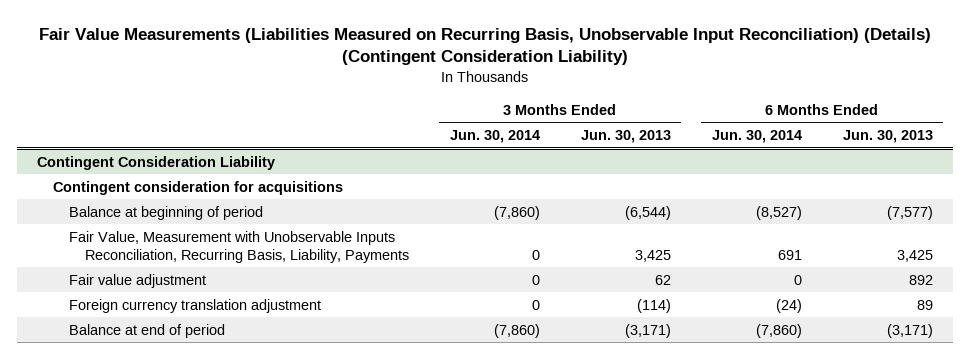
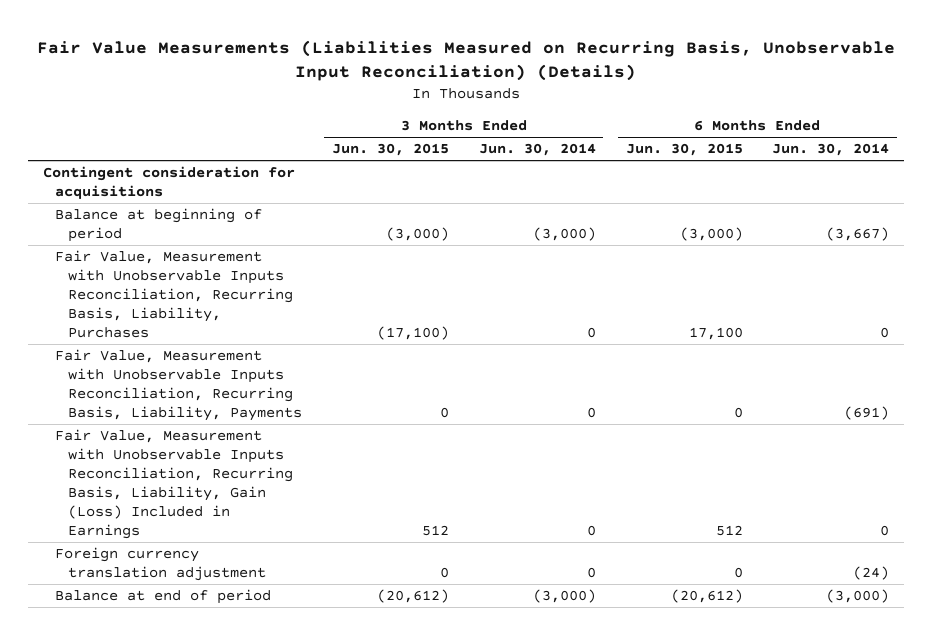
- Fair Value Measurements (Liabilities Measured on Recurring Basis, Unobservable Input Reconciliation) (Details) (Contingent Consideration Liability)
+ Fair Value Measurements (Liabilities Measured on Recurring Basis, Unobservable Input Reconciliation) (Details)
- | 3 Months Ended Jun. 30, 2014 | 3 Months Ended Jun. 30, 2013 | 6 Months Ended Jun. 30, 2014 | 6 Months Ended Jun. 30, 2013
+ | 3 Months Ended Jun. 30, 2015 | 3 Months Ended Jun. 30, 2014 | 6 Months Ended Jun. 30, 2015 | 6 Months Ended Jun. 30, 2014
- Contingent Consideration Liability
- Balance at beginning of period | (7,860) | (6,544) | (8,527) | (7,577)
- Fair Value, Measurement with Unobservable Inputs Reconciliation, Recurring Basis, Liability, Payments | 0 | 3,425 | 691 | 3,425
- Fair value adjustment | 0 | 62 | 0 | 892
+ Balance at beginning of period | (3,000) | (3,000) | (3,000) | (3,667)
+ Fair Value, Measurement with Unobservable Inputs Reconciliation, Recurring Basis, Liability, Purchases | (17,100) | 0 | 17,100 | 0
+ Fair Value, Measurement with Unobservable Inputs Reconciliation, Recurring Basis, Liability, Payments | 0 | 0 | 0 | (691)
+ Fair Value, Measurement with Unobservable Inputs Reconciliation, Recurring Basis, Liability, Gain (Loss) Included in Earnings | 512 | 0 | 512 | 0
- Balance at end of period | (7,860) | (3,171) | (7,860) | (3,171)
+ Balance at end of period | (20,612) | (3,000) | (20,612) | (3,000)

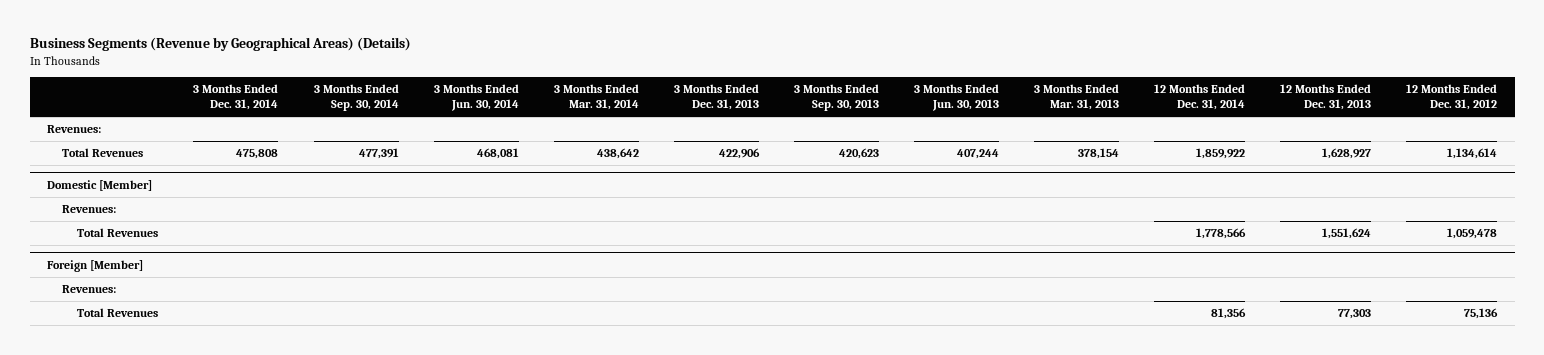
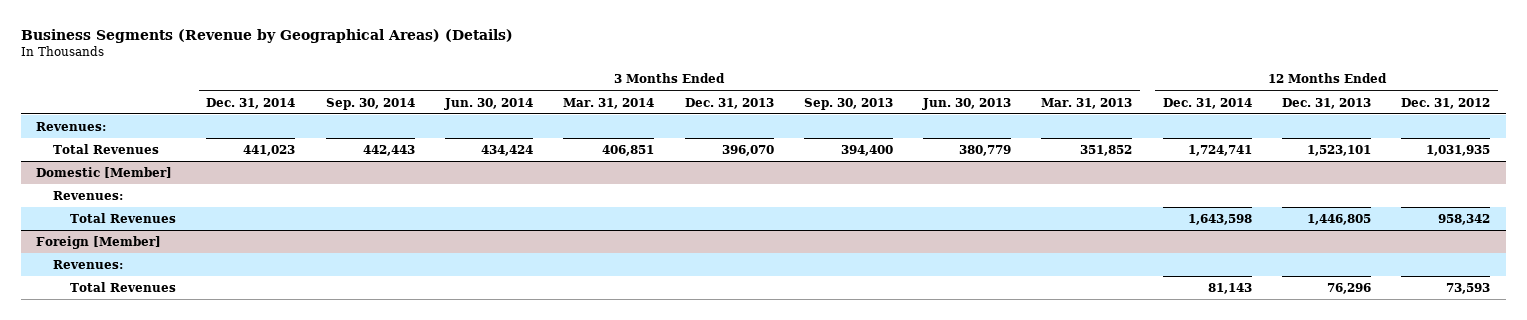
- Total Revenues | 475,808 | 477,391 | 468,081 | 438,642 | 422,906 | 420,623 | 407,244 | 378,154 | 1,859,922 | 1,628,927 | 1,134,614
+ Total Revenues | 441,023 | 442,443 | 434,424 | 406,851 | 396,070 | 394,400 | 380,779 | 351,852 | 1,724,741 | 1,523,101 | 1,031,935
@ Domestic [Member]
- Total Revenues | | | | | | | | | 1,778,566 | 1,551,624 | 1,059,478
+ Total Revenues | | | | | | | | | 1,643,598 | 1,446,805 | 958,342
@ Foreign [Member]
- Total Revenues | | | | | | | | | 81,356 | 77,303 | 75,136
+ Total Revenues | | | | | | | | | 81,143 | 76,296 | 73,593

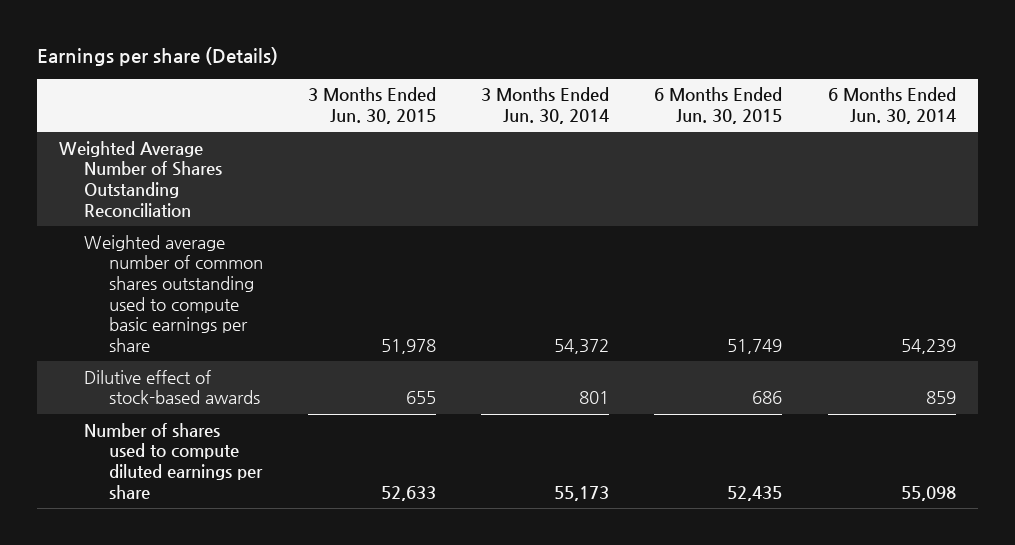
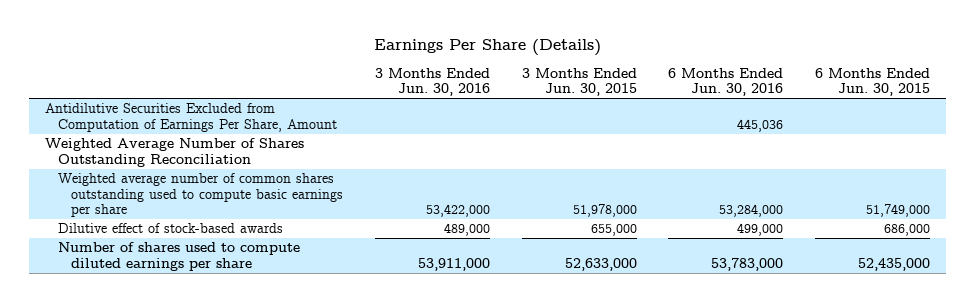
- Earnings per share (Details)
+ Earnings Per Share (Details)
- | 3 Months Ended Jun. 30, 2015 | 3 Months Ended Jun. 30, 2014 | 6 Months Ended Jun. 30, 2015 | 6 Months Ended Jun. 30, 2014
+ | 3 Months Ended Jun. 30, 2016 | 3 Months Ended Jun. 30, 2015 | 6 Months Ended Jun. 30, 2016 | 6 Months Ended Jun. 30, 2015
+ Antidilutive Securities Excluded from Computation of Earnings Per Share, Amount | | | 445,036 |
- Weighted average number of common shares outstanding used to compute basic earnings per share | 51,978 | 54,372 | 51,749 | 54,239
- Dilutive effect of stock-based awards | 655 | 801 | 686 | 859
- Number of shares used to compute diluted earnings per share | 52,633 | 55,173 | 52,435 | 55,098
+ Weighted average number of common shares outstanding used to compute basic earnings per share | 53,422,000 | 51,978,000 | 53,284,000 | 51,749,000
+ Dilutive effect of stock-based awards | 489,000 | 655,000 | 499,000 | 686,000
+ Number of shares used to compute diluted earnings per share | 53,911,000 | 52,633,000 | 53,783,000 | 52,435,000

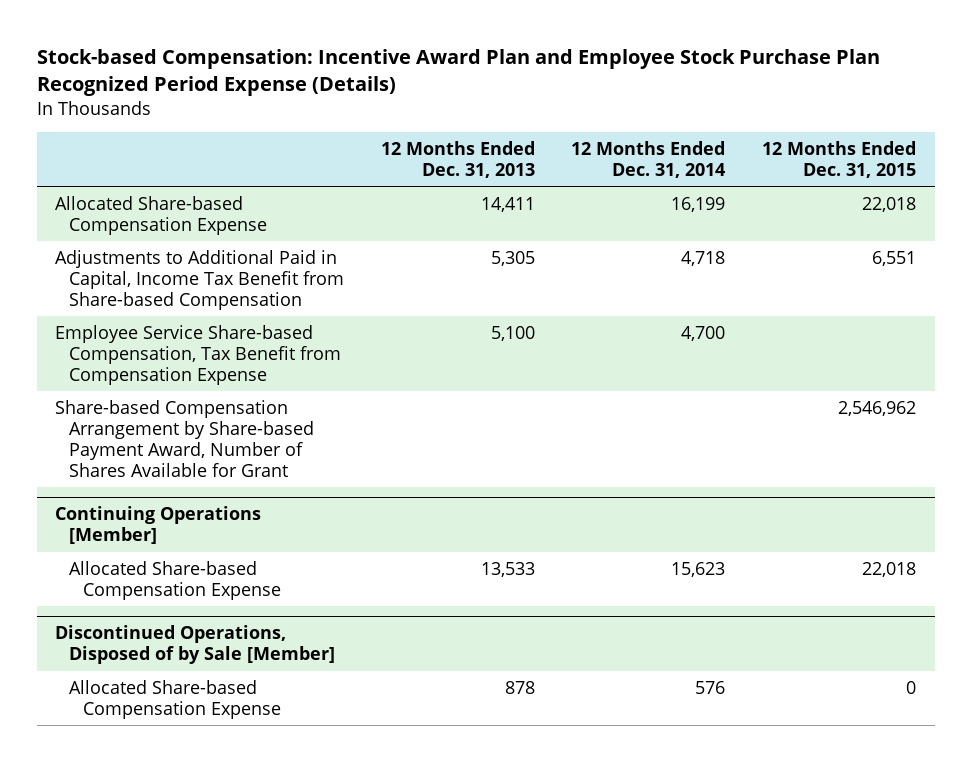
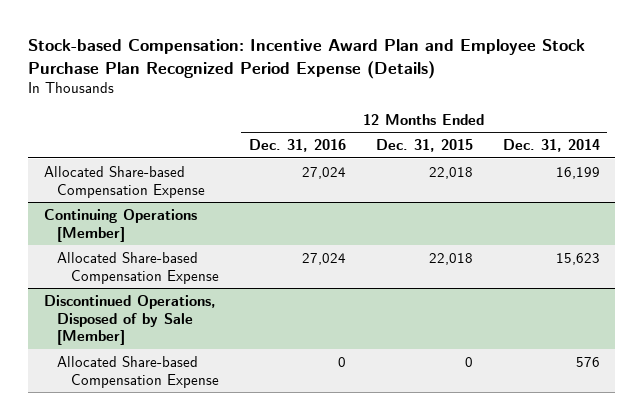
- | 12 Months Ended Dec. 31, 2013 | 12 Months Ended Dec. 31, 2014 | 12 Months Ended Dec. 31, 2015
+ | 12 Months Ended Dec. 31, 2016 | 12 Months Ended Dec. 31, 2015 | 12 Months Ended Dec. 31, 2014
- Adjustments to Additional Paid in Capital, Income Tax Benefit from Share-based Compensation | 5,305 | 4,718 | 6,551
- Employee Service Share-based Compensation, Tax Benefit from Compensation Expense | 5,100 | 4,700 |
- Share-based Compensation Arrangement by Share-based Payment Award, Number of Shares Available for Grant | | | 2,546,962

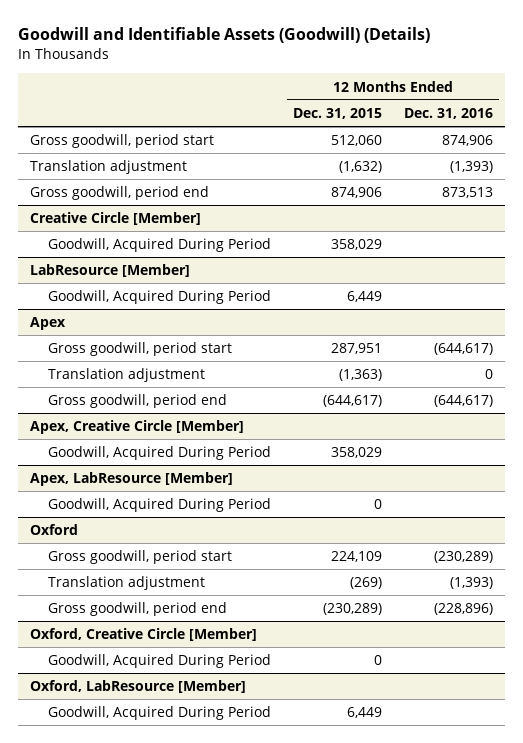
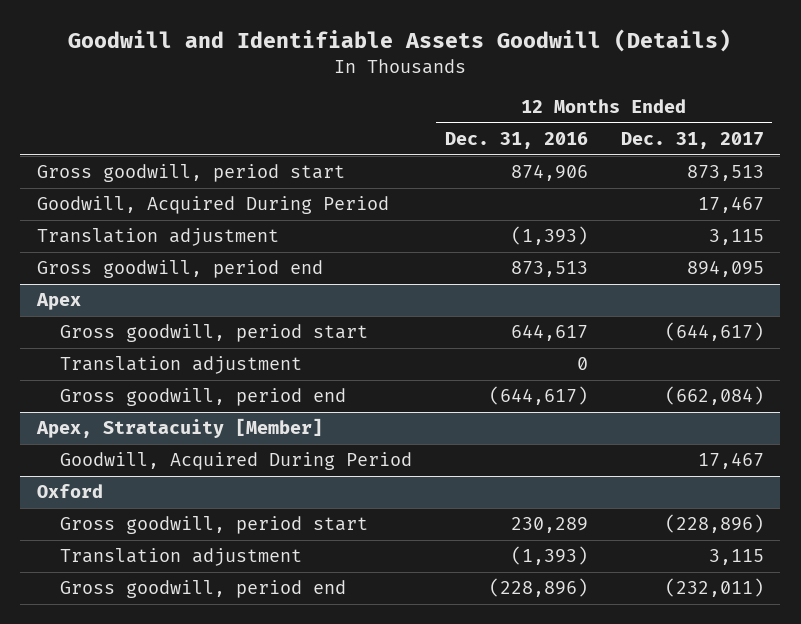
- Goodwill and Identifiable Assets (Goodwill) (Details)
+ Goodwill and Identifiable Assets Goodwill (Details)
- | 12 Months Ended Dec. 31, 2015 | 12 Months Ended Dec. 31, 2016
+ | 12 Months Ended Dec. 31, 2016 | 12 Months Ended Dec. 31, 2017
+ Goodwill, Acquired During Period | | 17,467
- Creative Circle [Member]
- Goodwill, Acquired During Period | 358,029 |
- LabResource [Member]
- Goodwill, Acquired During Period | 6,449 |
@ Apex
- Gross goodwill, period start | 287,951 | (644,617)
+ Gross goodwill, period start | 644,617 | (644,617)
- Apex, Creative Circle [Member]
- Goodwill, Acquired During Period | 358,029 |
- Apex, LabResource [Member]
+ Apex, Stratacuity [Member]
@ Oxford
- Gross goodwill, period start | 224,109 | (230,289)
+ Gross goodwill, period start | 230,289 | (228,896)
- Oxford, Creative Circle [Member]
- Goodwill, Acquired During Period | 0 |
- Oxford, LabResource [Member]
- Goodwill, Acquired During Period | 6,449 |

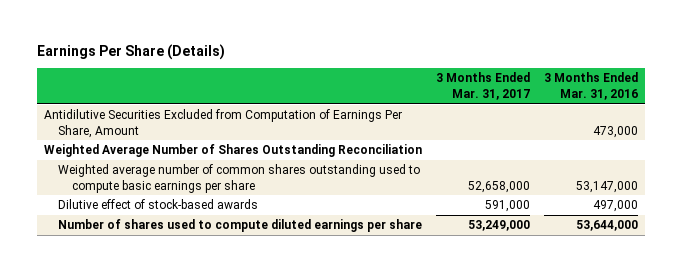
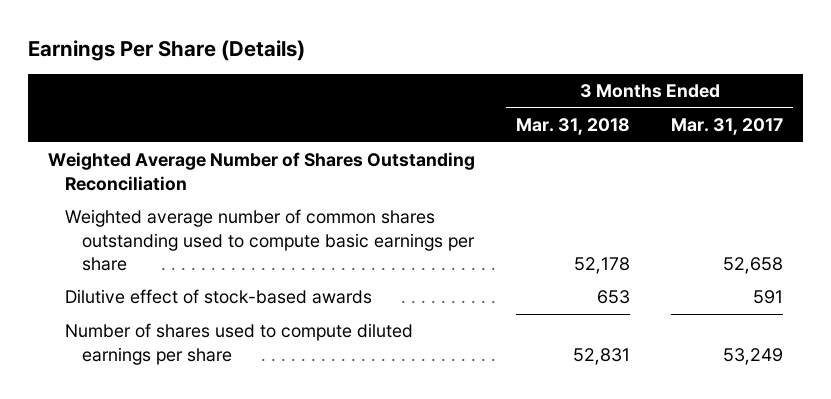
- | 3 Months Ended Mar. 31, 2017 | 3 Months Ended Mar. 31, 2016
+ | 3 Months Ended Mar. 31, 2018 | 3 Months Ended Mar. 31, 2017
- Antidilutive Securities Excluded from Computation of Earnings Per Share, Amount | | 473,000
- Weighted average number of common shares outstanding used to compute basic earnings per share | 52,658,000 | 53,147,000
- Dilutive effect of stock-based awards | 591,000 | 497,000
- Number of shares used to compute diluted earnings per share | 53,249,000 | 53,644,000
+ Weighted average number of common shares outstanding used to compute basic earnings per share | 52,178 | 52,658
+ Dilutive effect of stock-based awards | 653 | 591
+ Number of shares used to compute diluted earnings per share | 52,831 | 53,249

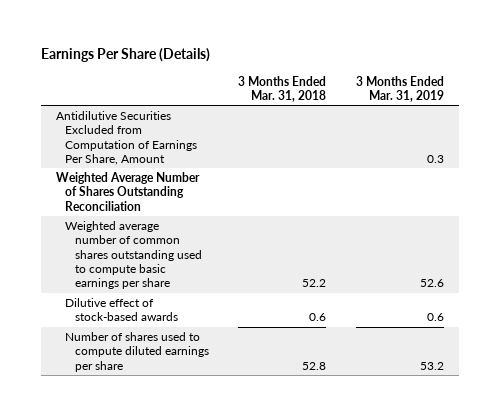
- | 3 Months Ended Mar. 31, 2018 | 3 Months Ended Mar. 31, 2017
+ | 3 Months Ended Mar. 31, 2018 | 3 Months Ended Mar. 31, 2019
+ Antidilutive Securities Excluded from Computation of Earnings Per Share, Amount | | 0.3
- Weighted average number of common shares outstanding used to compute basic earnings per share | 52,178 | 52,658
- Dilutive effect of stock-based awards | 653 | 591
- Number of shares used to compute diluted earnings per share | 52,831 | 53,249
+ Weighted average number of common shares outstanding used to compute basic earnings per share | 52.2 | 52.6
+ Dilutive effect of stock-based awards | 0.6 | 0.6
+ Number of shares used to compute diluted earnings per share | 52.8 | 53.2

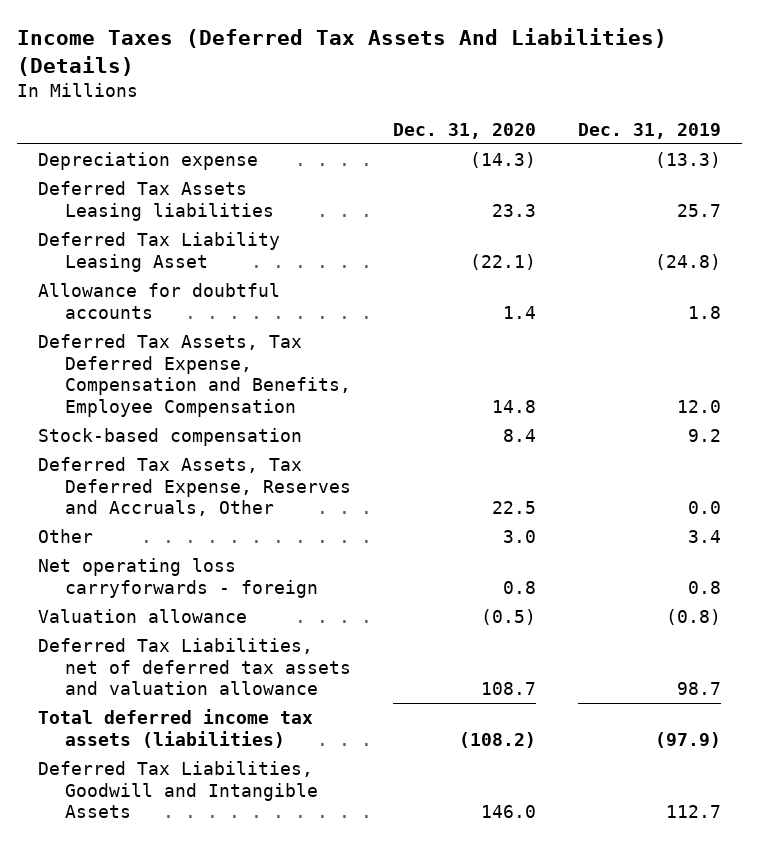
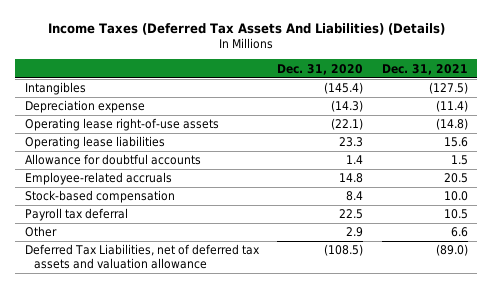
- | Dec. 31, 2020 | Dec. 31, 2019
+ | Dec. 31, 2020 | Dec. 31, 2021
+ Intangibles | (145.4) | (127.5)
- Deferred Tax Assets Leasing liabilities | 23.3 | 25.7
- Deferred Tax Liability Leasing Asset | (22.1) | (24.8)
+ Operating lease right-of-use assets | (22.1) | (14.8)
+ Operating lease liabilities | 23.3 | 15.6
- Deferred Tax Assets, Tax Deferred Expense, Compensation and Benefits, Employee Compensation | 14.8 | 12.0
+ Employee-related accruals | 14.8 | 20.5
- Deferred Tax Assets, Tax Deferred Expense, Reserves and Accruals, Other | 22.5 | 0.0
- Other | 3.0 | 3.4
- Net operating loss carryforwards - foreign | 0.8 | 0.8
- Valuation allowance | (0.5) | (0.8)
- Deferred Tax Liabilities, net of deferred tax assets and valuation allowance | 108.7 | 98.7
- Total deferred income tax assets (liabilities) | (108.2) | (97.9)
- Deferred Tax Liabilities, Goodwill and Intangible Assets | 146.0 | 112.7
+ Payroll tax deferral | 22.5 | 10.5
+ Other | 2.9 | 6.6
+ Deferred Tax Liabilities, net of deferred tax assets and valuation allowance | (108.5) | (89.0)

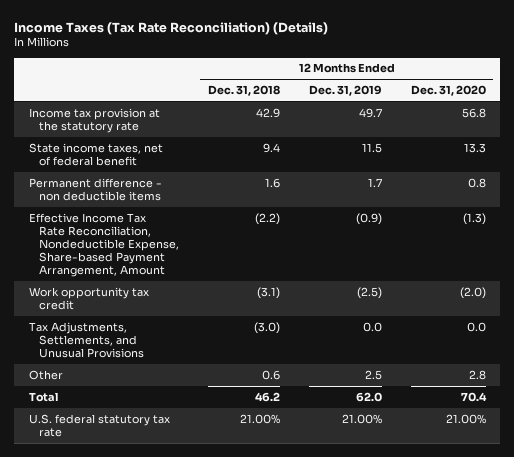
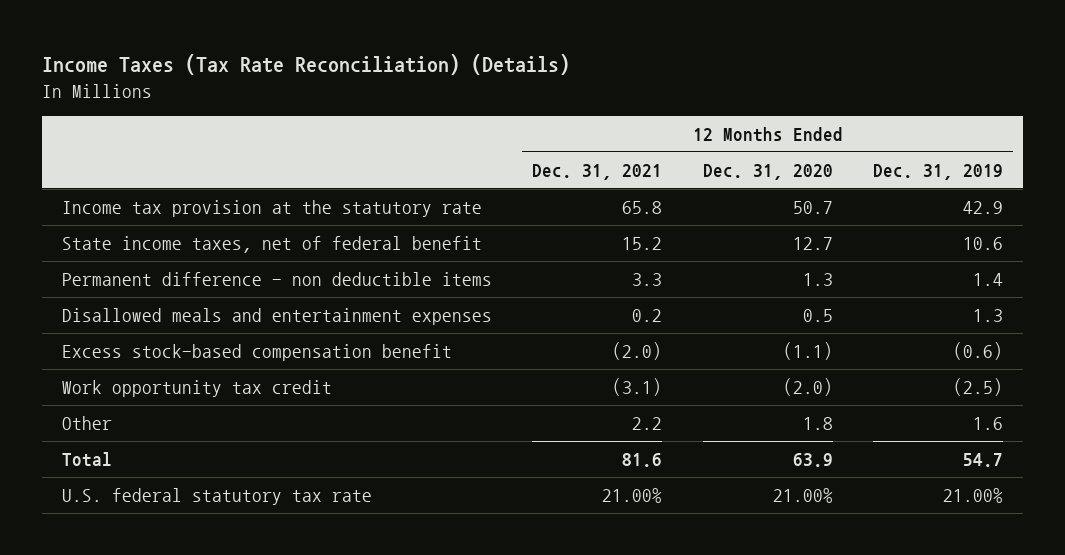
- | 12 Months Ended Dec. 31, 2018 | 12 Months Ended Dec. 31, 2019 | 12 Months Ended Dec. 31, 2020
+ | 12 Months Ended Dec. 31, 2021 | 12 Months Ended Dec. 31, 2020 | 12 Months Ended Dec. 31, 2019
- Income tax provision at the statutory rate | 42.9 | 49.7 | 56.8
- State income taxes, net of federal benefit | 9.4 | 11.5 | 13.3
- Permanent difference - non deductible items | 1.6 | 1.7 | 0.8
- Effective Income Tax Rate Reconciliation, Nondeductible Expense, Share-based Payment Arrangement, Amount | (2.2) | (0.9) | (1.3)
+ Income tax provision at the statutory rate | 65.8 | 50.7 | 42.9
+ State income taxes, net of federal benefit | 15.2 | 12.7 | 10.6
+ Permanent difference - non deductible items | 3.3 | 1.3 | 1.4
+ Disallowed meals and entertainment expenses | 0.2 | 0.5 | 1.3
+ Excess stock-based compensation benefit | (2.0) | (1.1) | (0.6)
- Tax Adjustments, Settlements, and Unusual Provisions | (3.0) | 0.0 | 0.0
- Other | 0.6 | 2.5 | 2.8
- Total | 46.2 | 62.0 | 70.4
+ Other | 2.2 | 1.8 | 1.6
+ Total | 81.6 | 63.9 | 54.7

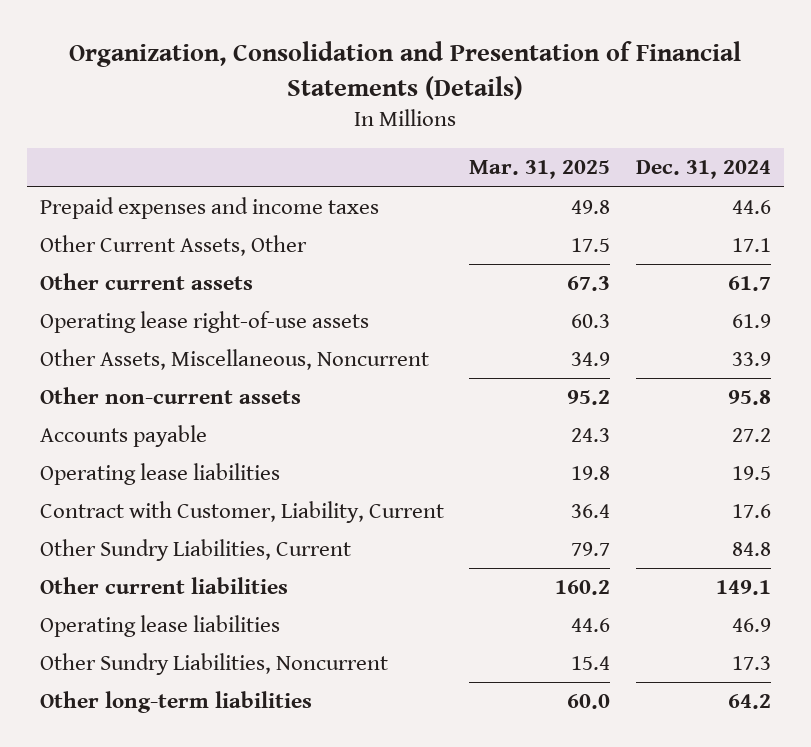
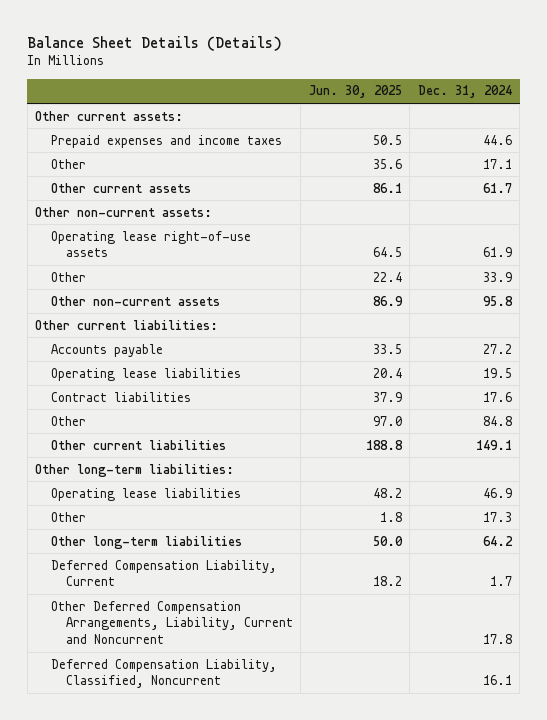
- Organization, Consolidation and Presentation of Financial Statements (Details)
+ Balance Sheet Details (Details)
- | Mar. 31, 2025 | Dec. 31, 2024
+ | Jun. 30, 2025 | Dec. 31, 2024
+ Other current assets:
- Other Current Assets, Other | 17.5 | 17.1
+ Other | 35.6 | 17.1
+ Other non-current assets:
- Other Assets, Miscellaneous, Noncurrent | 34.9 | 33.9
+ Other | 22.4 | 33.9
+ Other current liabilities:
- Contract with Customer, Liability, Current | 36.4 | 17.6
- Other Sundry Liabilities, Current | 79.7 | 84.8
+ Contract liabilities | 37.9 | 17.6
+ Other | 97.0 | 84.8
+ Other long-term liabilities:
- Other Sundry Liabilities, Noncurrent | 15.4 | 17.3
+ Other | 1.8 | 17.3
+ Deferred Compensation Liability, Current | 18.2 | 1.7
+ Other Deferred Compensation Arrangements, Liability, Current and Noncurrent | | 17.8
+ Deferred Compensation Liability, Classified, Noncurrent | | 16.1

